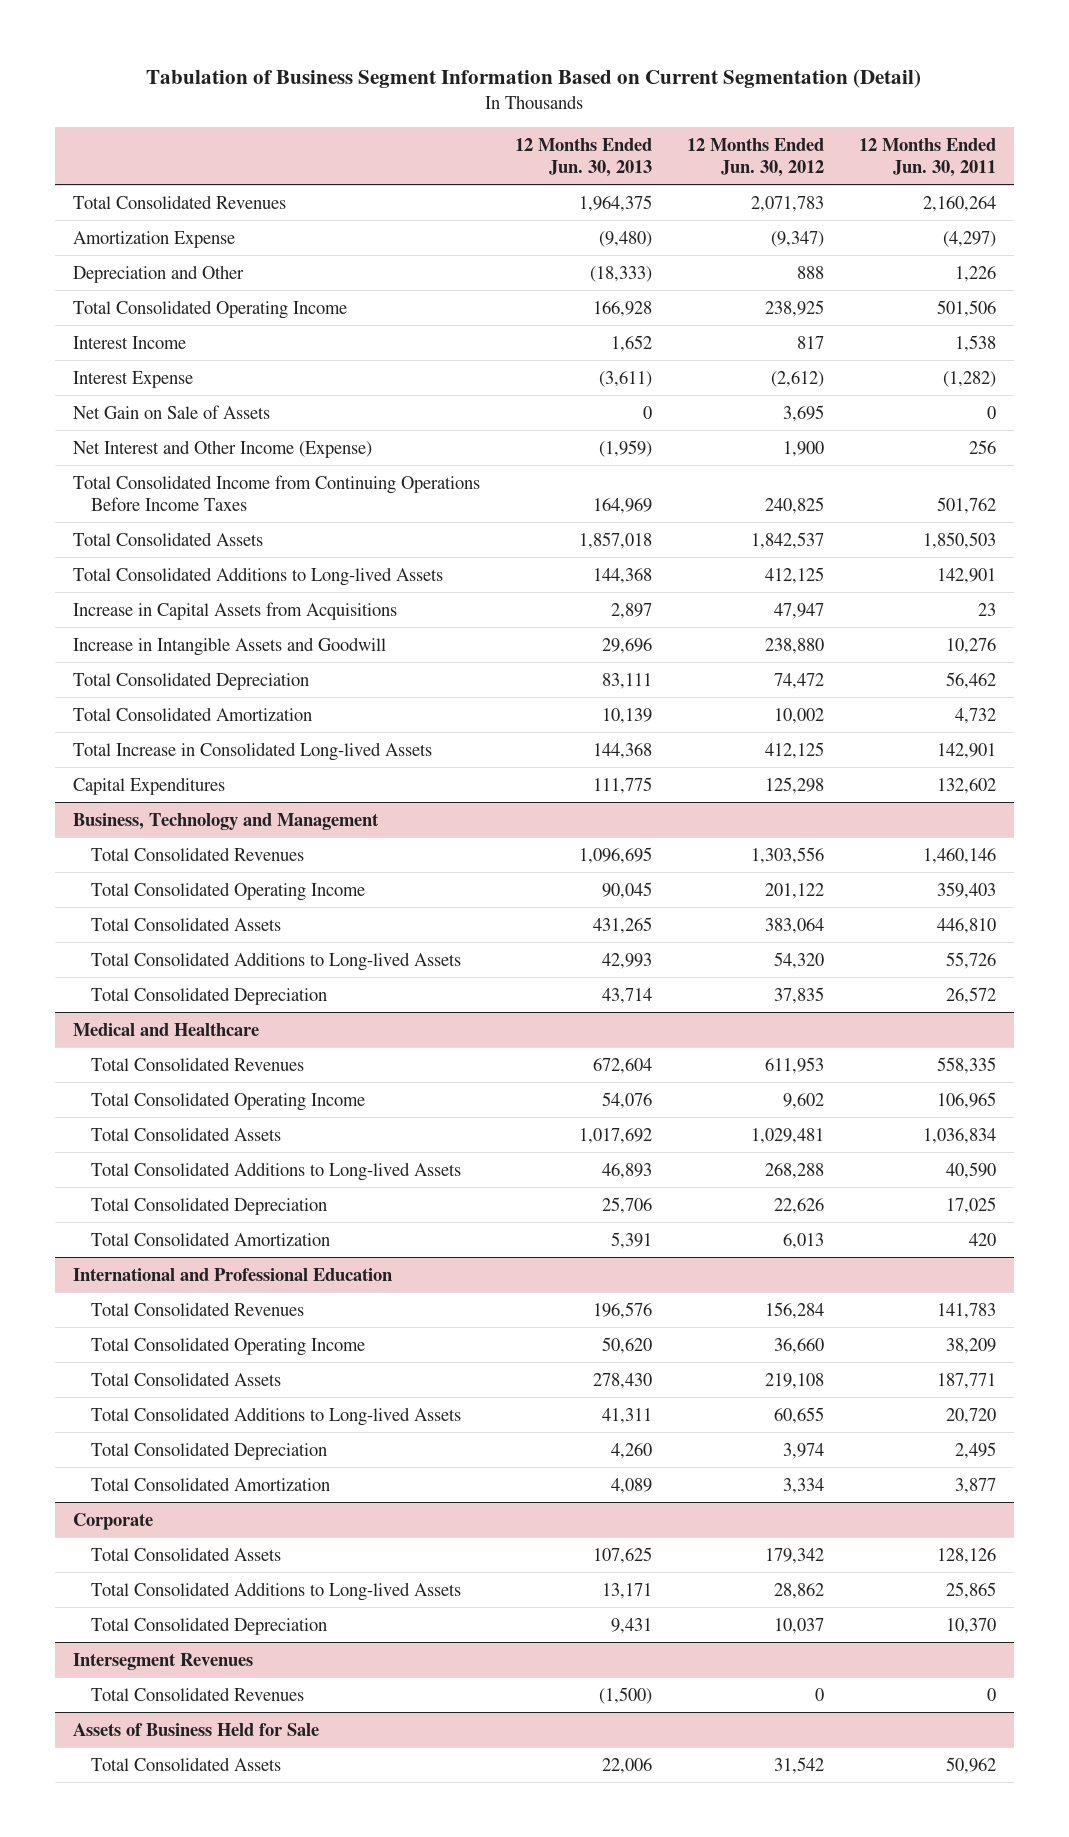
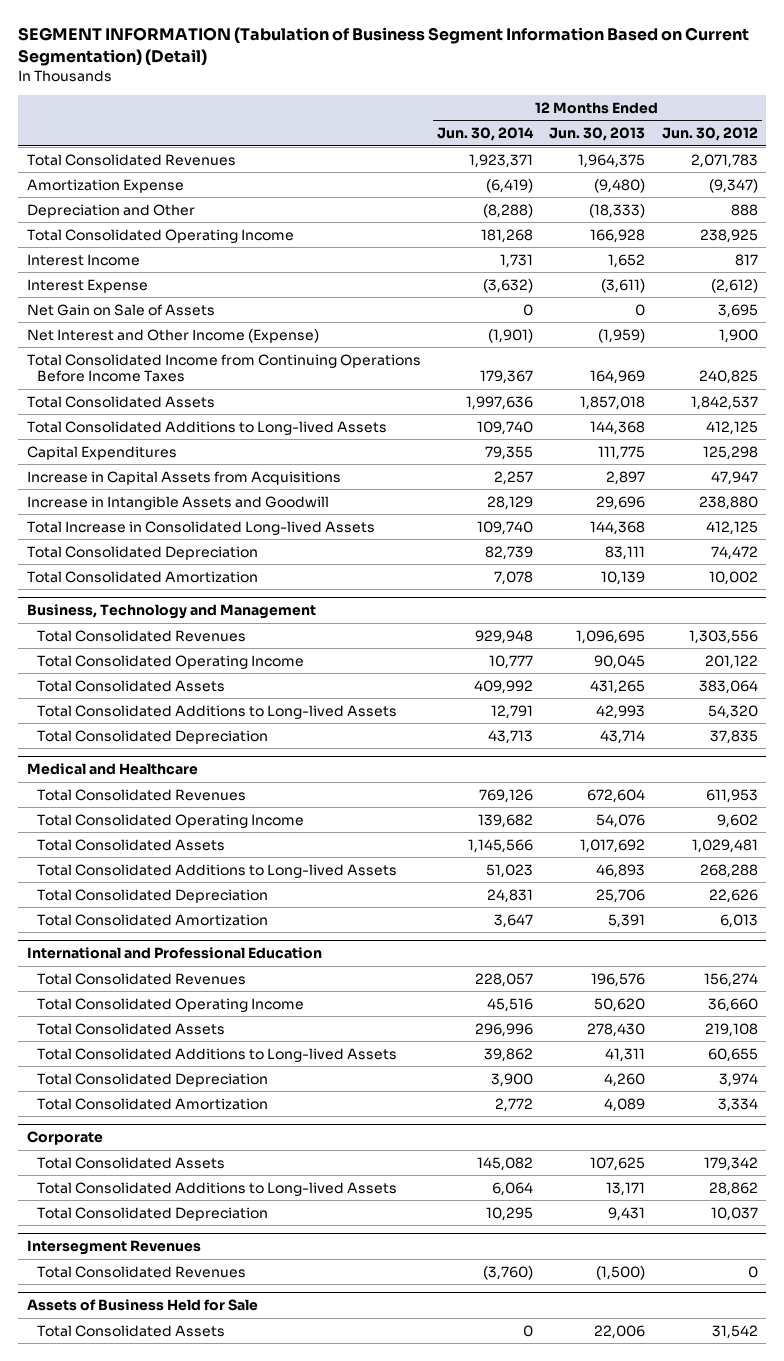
- Tabulation of Business Segment Information Based on Current Segmentation (Detail)
+ SEGMENT INFORMATION (Tabulation of Business Segment Information Based on Current Segmentation) (Detail)
- | 12 Months Ended Jun. 30, 2013 | 12 Months Ended Jun. 30, 2012 | 12 Months Ended Jun. 30, 2011
+ | 12 Months Ended Jun. 30, 2014 | 12 Months Ended Jun. 30, 2013 | 12 Months Ended Jun. 30, 2012
moved up: Capital Expenditures | 79,355 | 111,775 | 125,298
moved up: Total Increase in Consolidated Long-lived Assets | 109,740 | 144,368 | 412,125
@ International and Professional Education
- Total Consolidated Revenues | 196,576 | 156,284 | 141,783
+ Total Consolidated Revenues | 228,057 | 196,576 | 156,274

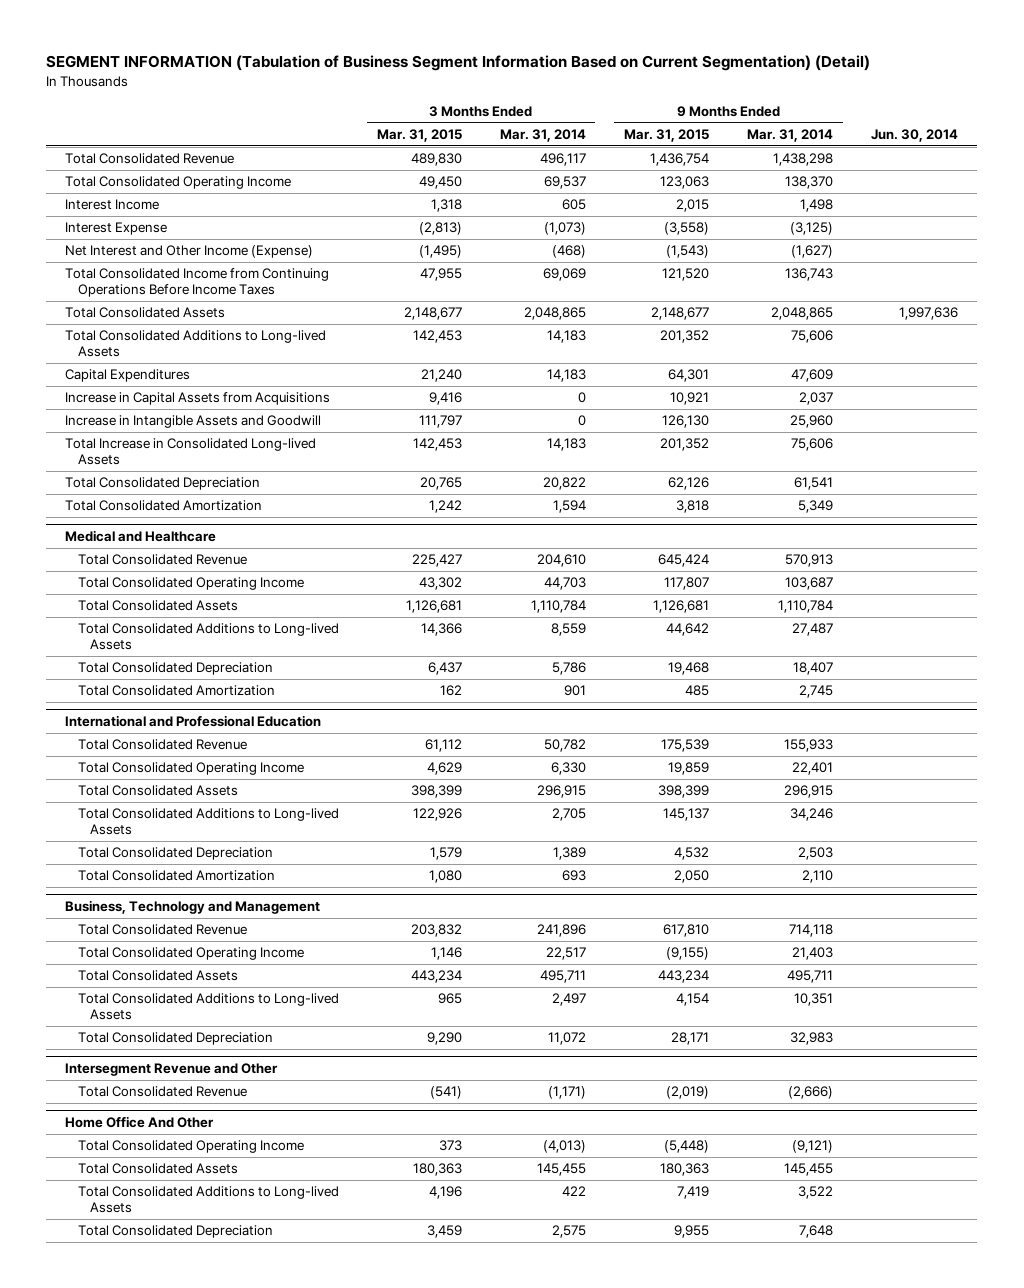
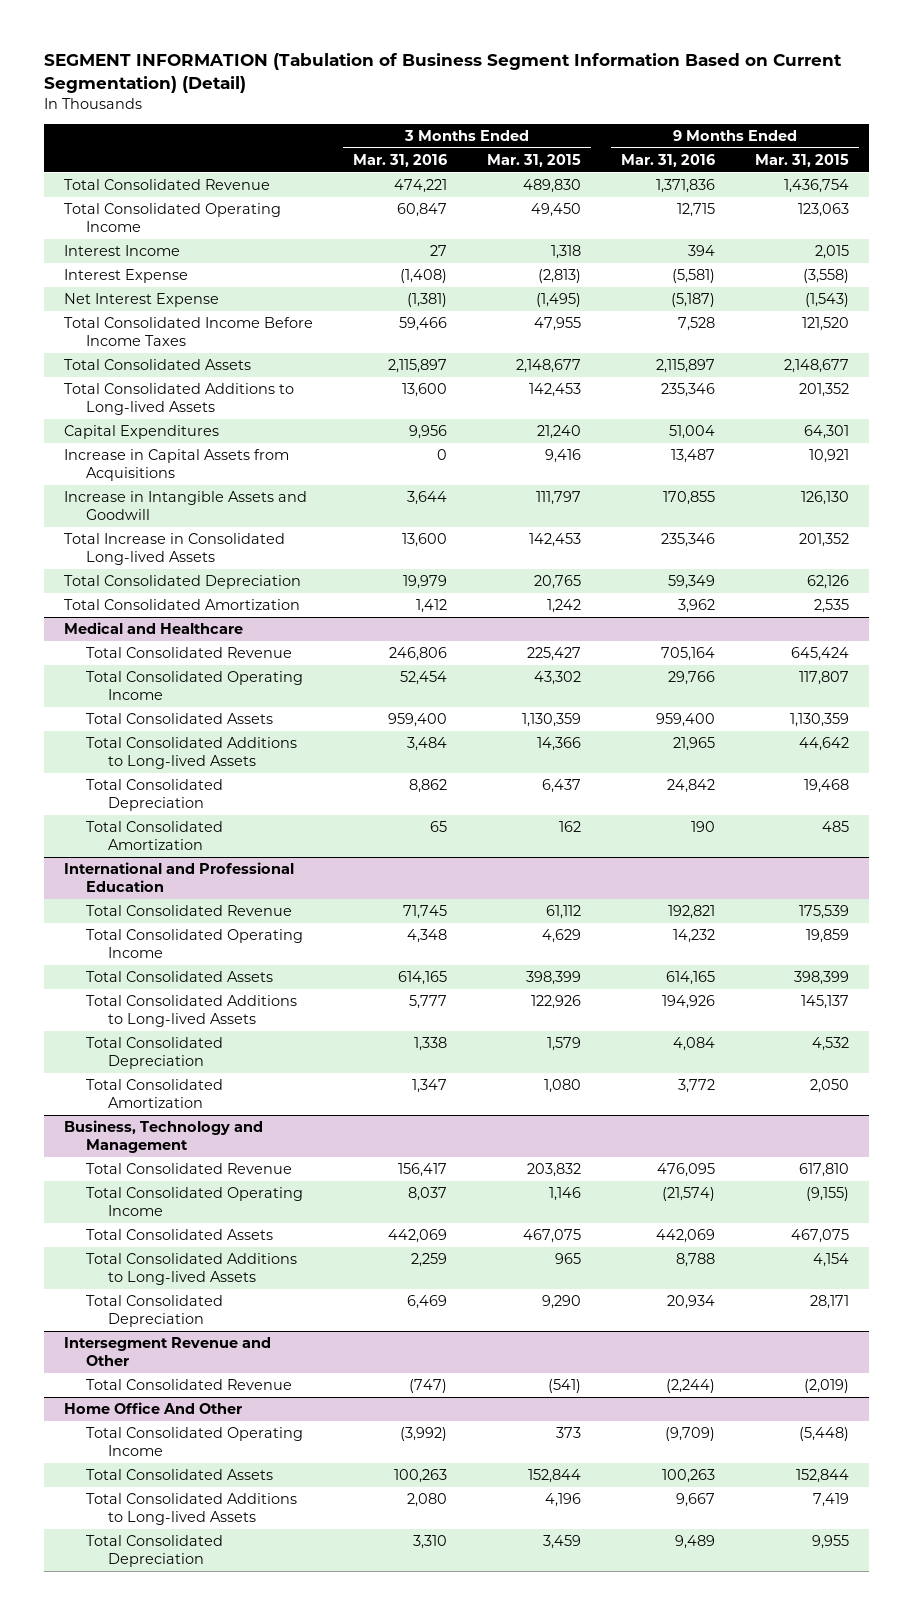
- | 3 Months Ended Mar. 31, 2015 | 3 Months Ended Mar. 31, 2014 | 9 Months Ended Mar. 31, 2015 | 9 Months Ended Mar. 31, 2014 | Jun. 30, 2014
+ | 3 Months Ended Mar. 31, 2016 | 3 Months Ended Mar. 31, 2015 | 9 Months Ended Mar. 31, 2016 | 9 Months Ended Mar. 31, 2015
- Net Interest and Other Income (Expense) | (1,495) | (468) | (1,543) | (1,627) |
- Total Consolidated Income from Continuing Operations Before Income Taxes | 47,955 | 69,069 | 121,520 | 136,743 |
+ Net Interest Expense | (1,381) | (1,495) | (5,187) | (1,543)
+ Total Consolidated Income Before Income Taxes | 59,466 | 47,955 | 7,528 | 121,520
- Total Consolidated Amortization | 1,242 | 1,594 | 3,818 | 5,349 |
+ Total Consolidated Amortization | 1,412 | 1,242 | 3,962 | 2,535
@ Medical and Healthcare
- Total Consolidated Assets | 1,126,681 | 1,110,784 | 1,126,681 | 1,110,784 |
+ Total Consolidated Assets | 959,400 | 1,130,359 | 959,400 | 1,130,359
@ Business, Technology and Management
- Total Consolidated Assets | 443,234 | 495,711 | 443,234 | 495,711 |
+ Total Consolidated Assets | 442,069 | 467,075 | 442,069 | 467,075
@ Home Office And Other
- Total Consolidated Assets | 180,363 | 145,455 | 180,363 | 145,455 |
+ Total Consolidated Assets | 100,263 | 152,844 | 100,263 | 152,844

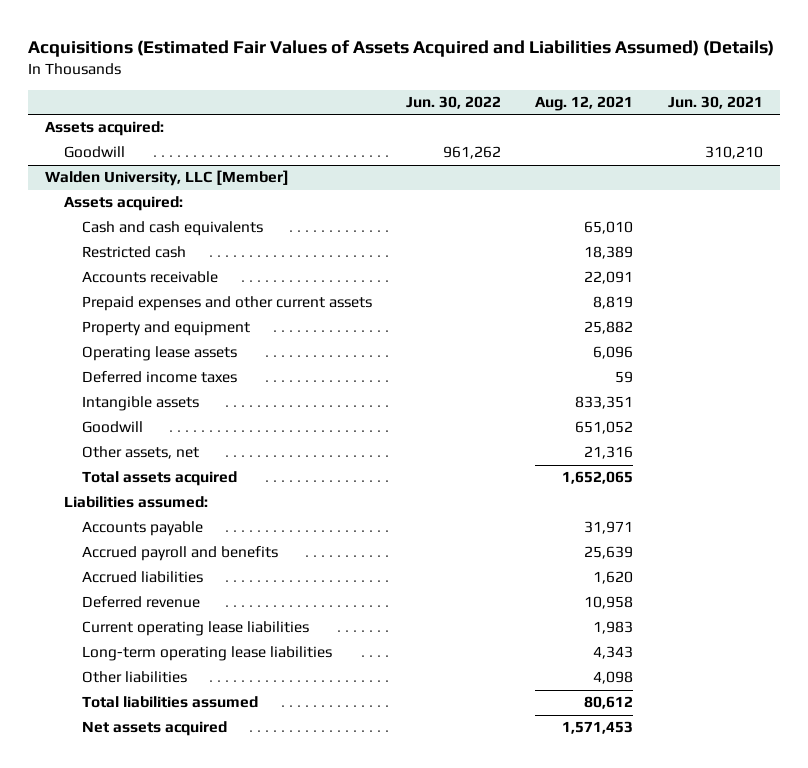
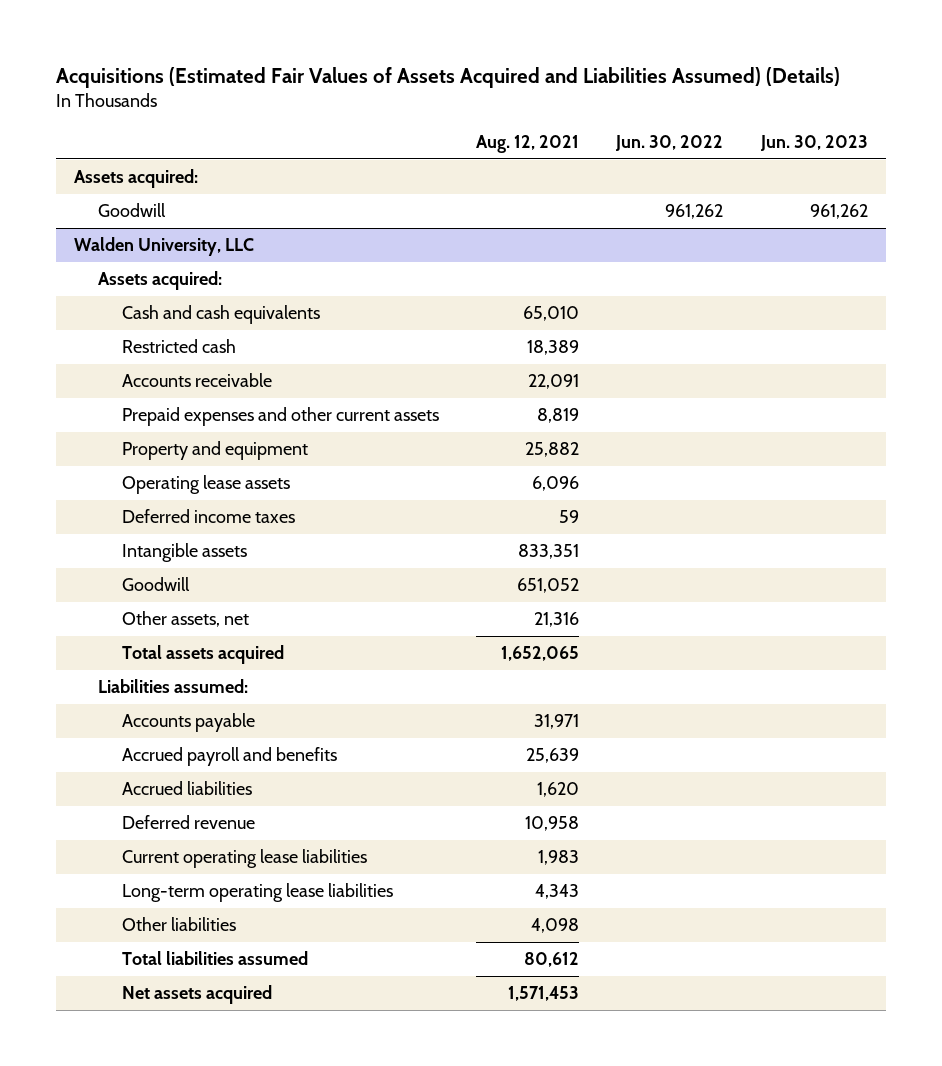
- | Jun. 30, 2022 | Aug. 12, 2021 | Jun. 30, 2021
+ | Aug. 12, 2021 | Jun. 30, 2022 | Jun. 30, 2023
- Walden University, LLC [Member]
+ Walden University, LLC

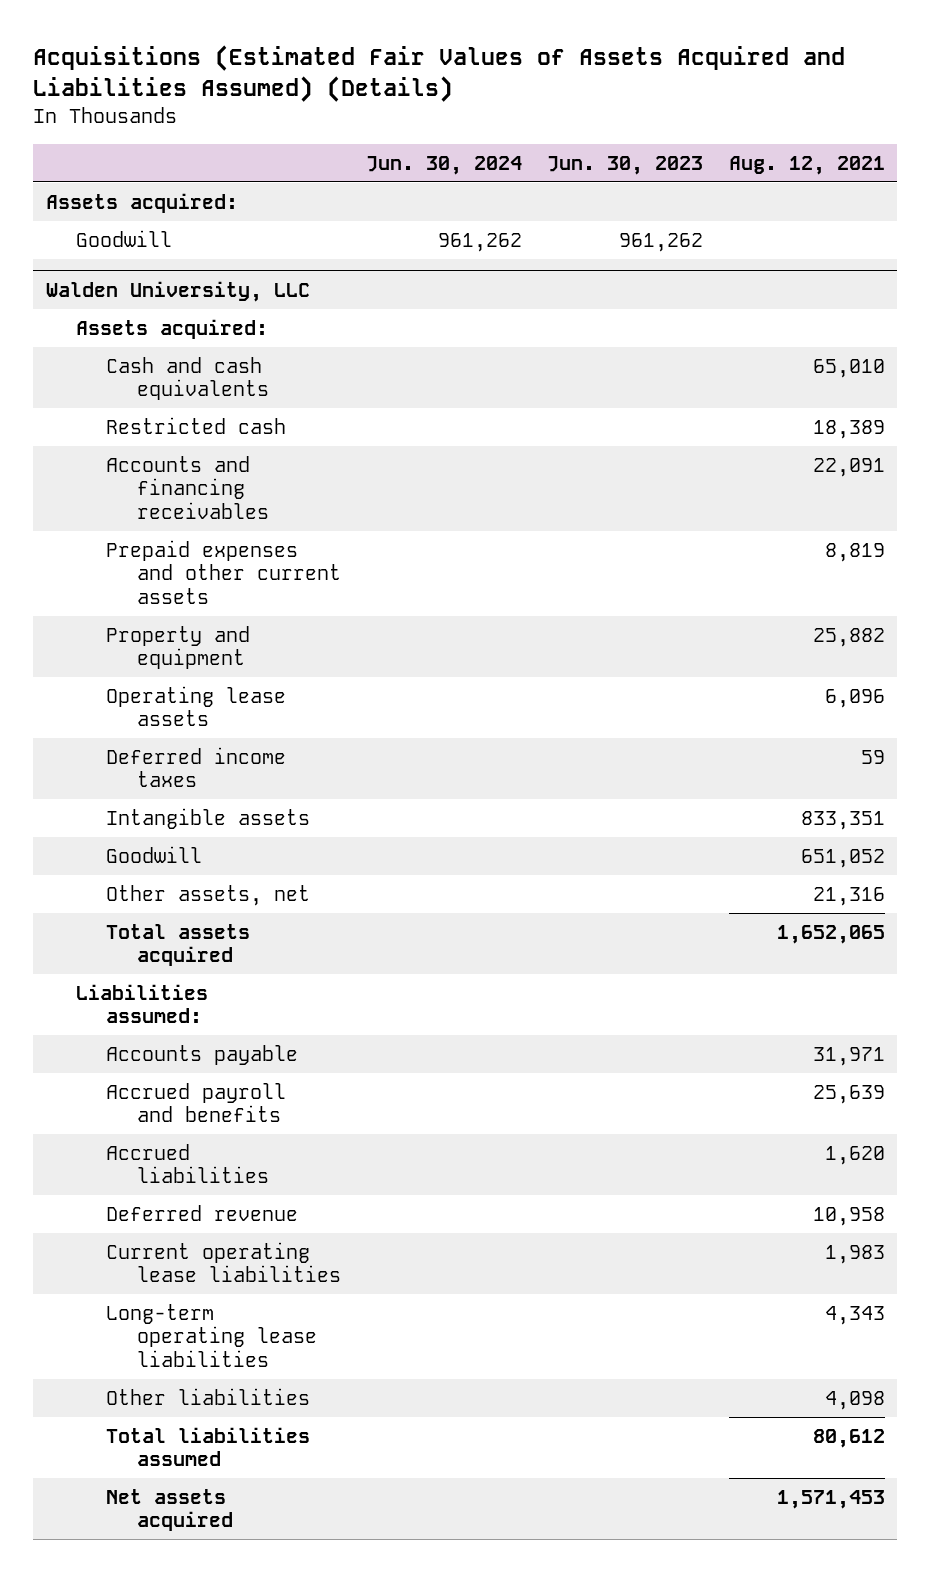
- | Aug. 12, 2021 | Jun. 30, 2022 | Jun. 30, 2023
+ | Jun. 30, 2024 | Jun. 30, 2023 | Aug. 12, 2021
@ Walden University, LLC
- Accounts receivable | 22,091 | |
+ Accounts and financing receivables | | | 22,091

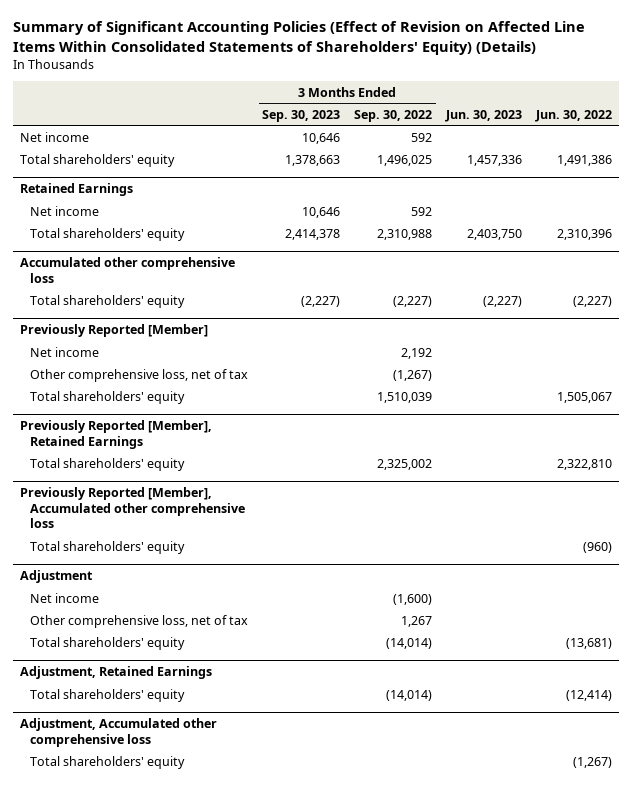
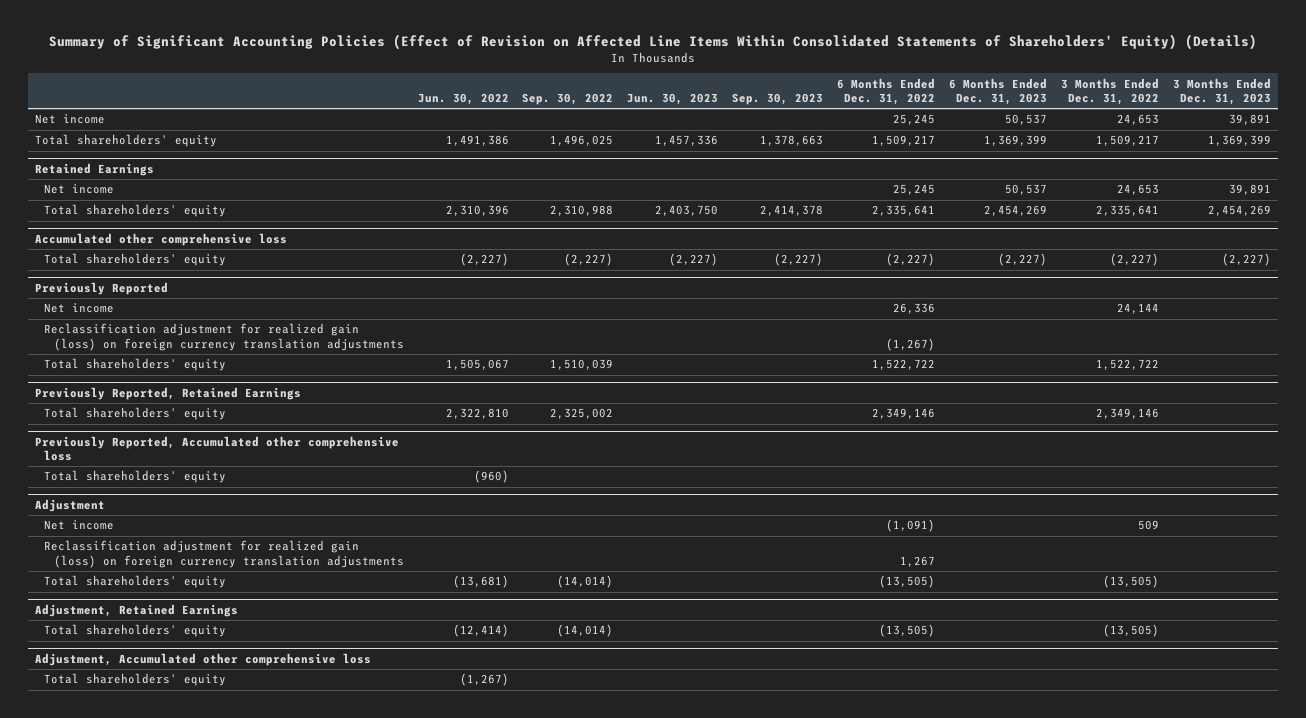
- | 3 Months Ended Sep. 30, 2023 | 3 Months Ended Sep. 30, 2022 | Jun. 30, 2023 | Jun. 30, 2022
+ | Jun. 30, 2022 | Sep. 30, 2022 | Jun. 30, 2023 | Sep. 30, 2023 | 6 Months Ended Dec. 31, 2022 | 6 Months Ended Dec. 31, 2023 | 3 Months Ended Dec. 31, 2022 | 3 Months Ended Dec. 31, 2023
- Previously Reported [Member]
+ Previously Reported
- Other comprehensive loss, net of tax | | (1,267) | |
+ Reclassification adjustment for realized gain (loss) on foreign currency translation adjustments | | | | | (1,267) | | |
- Previously Reported [Member], Retained Earnings
+ Previously Reported, Retained Earnings
- Previously Reported [Member], Accumulated other comprehensive loss
+ Previously Reported, Accumulated other comprehensive loss
@ Adjustment
- Other comprehensive loss, net of tax | | 1,267 | |
+ Reclassification adjustment for realized gain (loss) on foreign currency translation adjustments | | | | | 1,267 | | |

